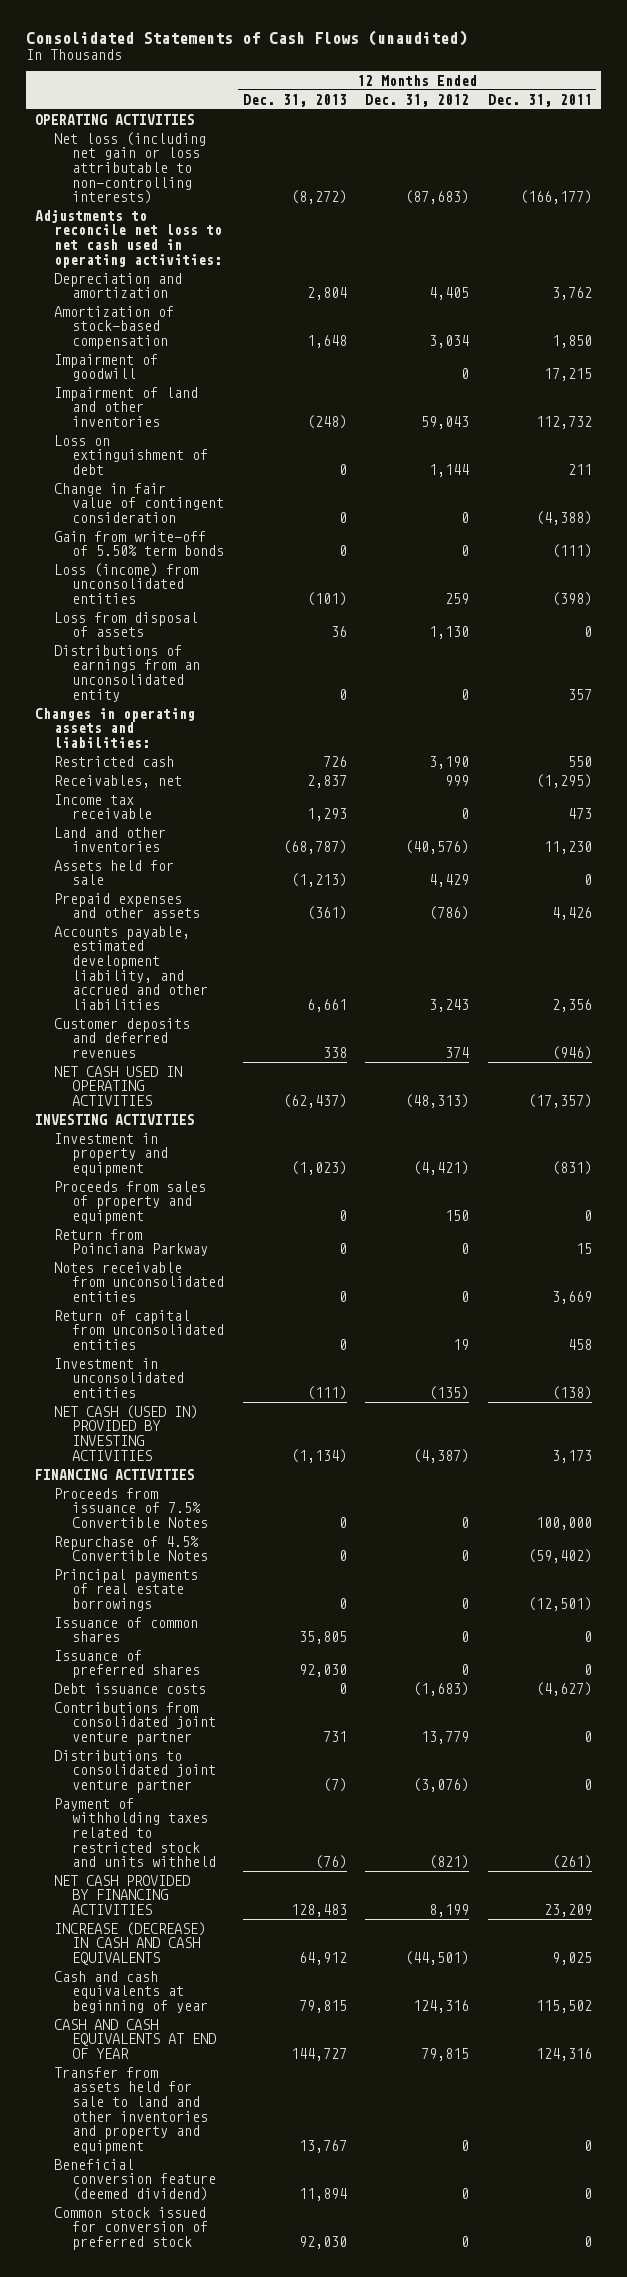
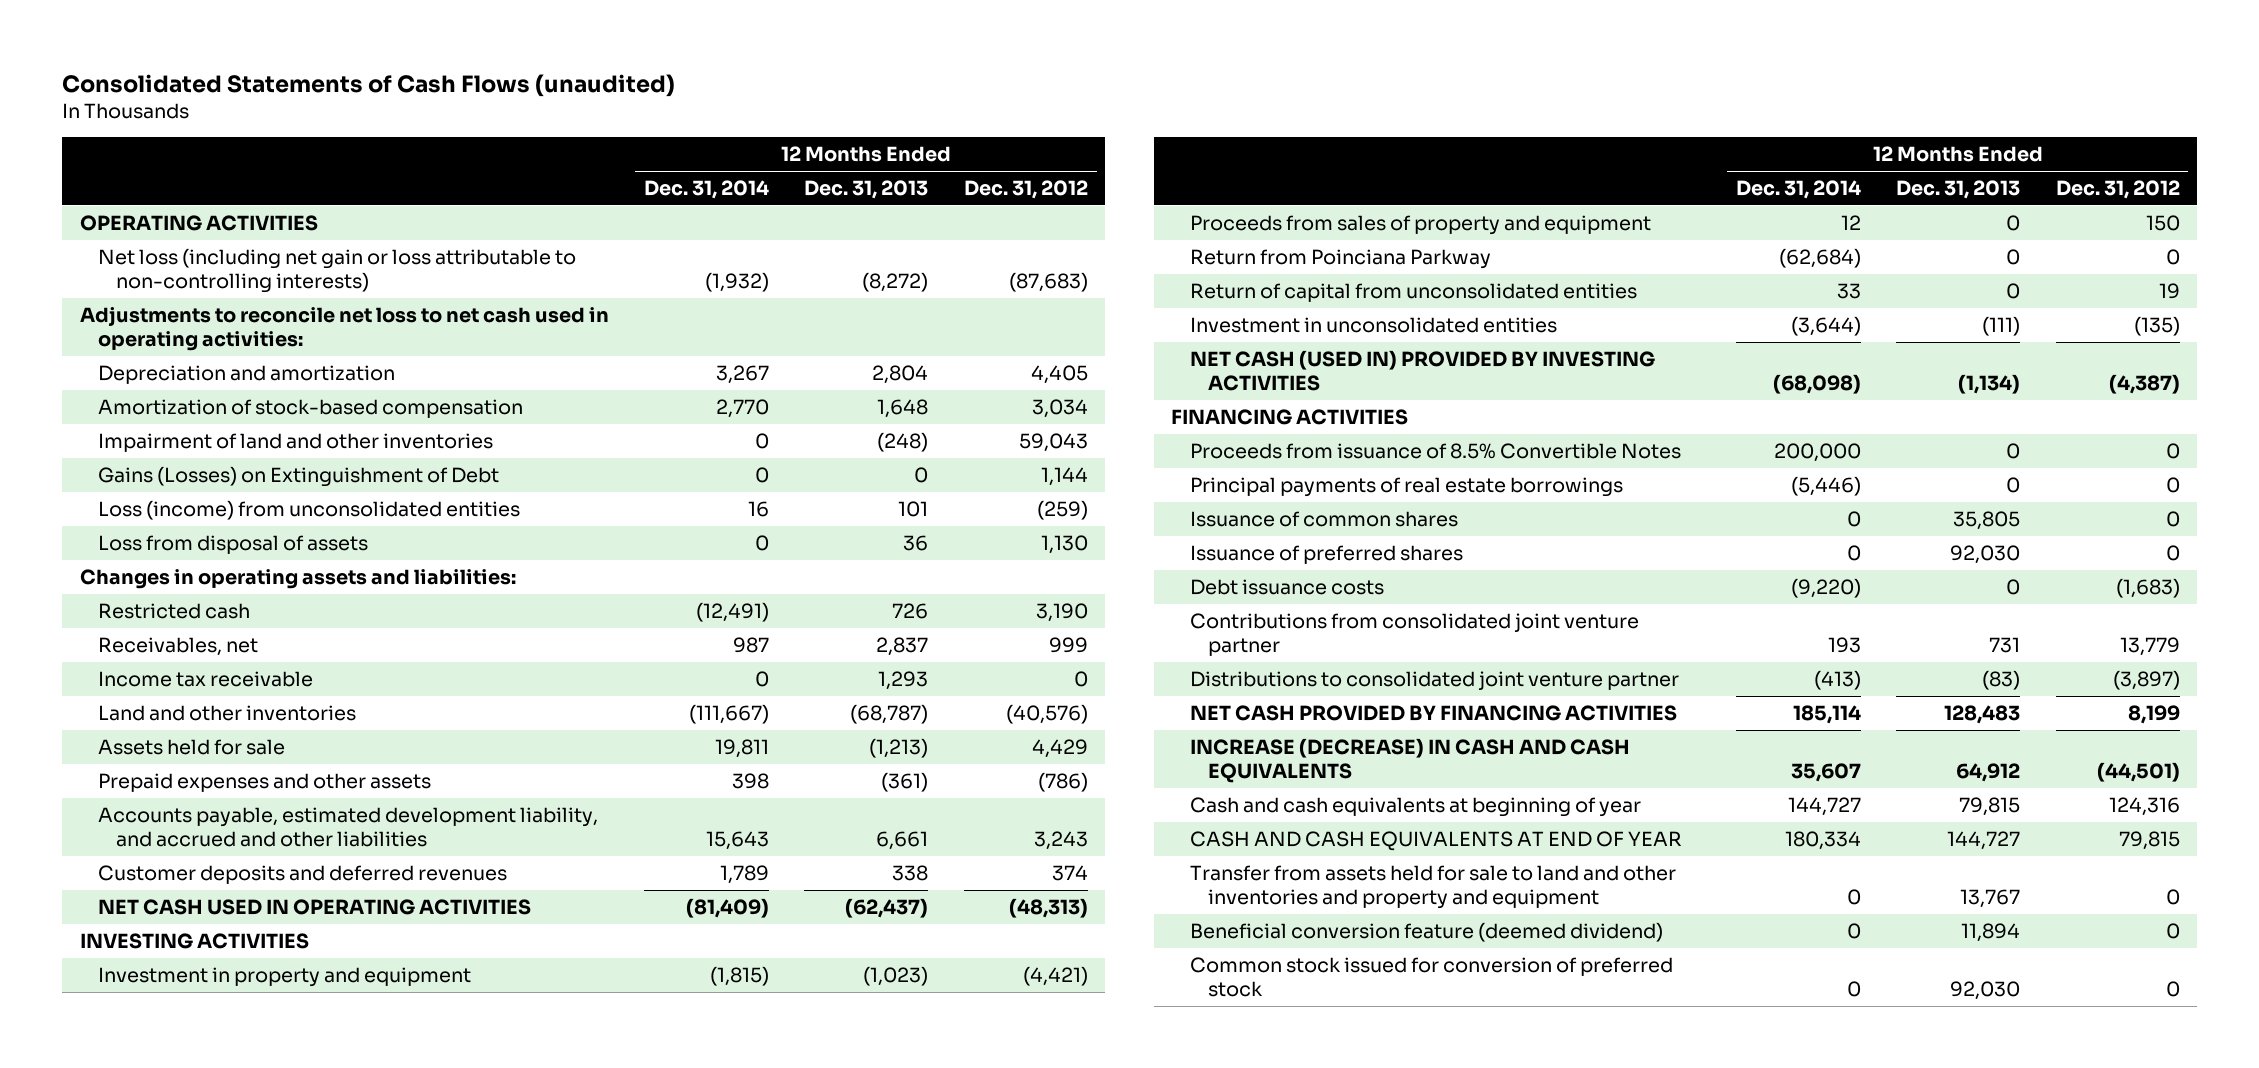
- | 12 Months Ended Dec. 31, 2013 | 12 Months Ended Dec. 31, 2012 | 12 Months Ended Dec. 31, 2011
+ | 12 Months Ended Dec. 31, 2014 | 12 Months Ended Dec. 31, 2013 | 12 Months Ended Dec. 31, 2012
- Impairment of goodwill | | 0 | 17,215
- Loss on extinguishment of debt | 0 | 1,144 | 211
- Change in fair value of contingent consideration | 0 | 0 | (4,388)
- Gain from write-off of 5.50% term bonds | 0 | 0 | (111)
- Loss (income) from unconsolidated entities | (101) | 259 | (398)
+ Gains (Losses) on Extinguishment of Debt | 0 | 0 | 1,144
+ Loss (income) from unconsolidated entities | 16 | 101 | (259)
- Distributions of earnings from an unconsolidated entity | 0 | 0 | 357
- Notes receivable from unconsolidated entities | 0 | 0 | 3,669
- Proceeds from issuance of 7.5% Convertible Notes | 0 | 0 | 100,000
- Repurchase of 4.5% Convertible Notes | 0 | 0 | (59,402)
+ Proceeds from issuance of 8.5% Convertible Notes | 200,000 | 0 | 0
- Distributions to consolidated joint venture partner | (7) | (3,076) | 0
- Payment of withholding taxes related to restricted stock and units withheld | (76) | (821) | (261)
+ Distributions to consolidated joint venture partner | (413) | (83) | (3,897)

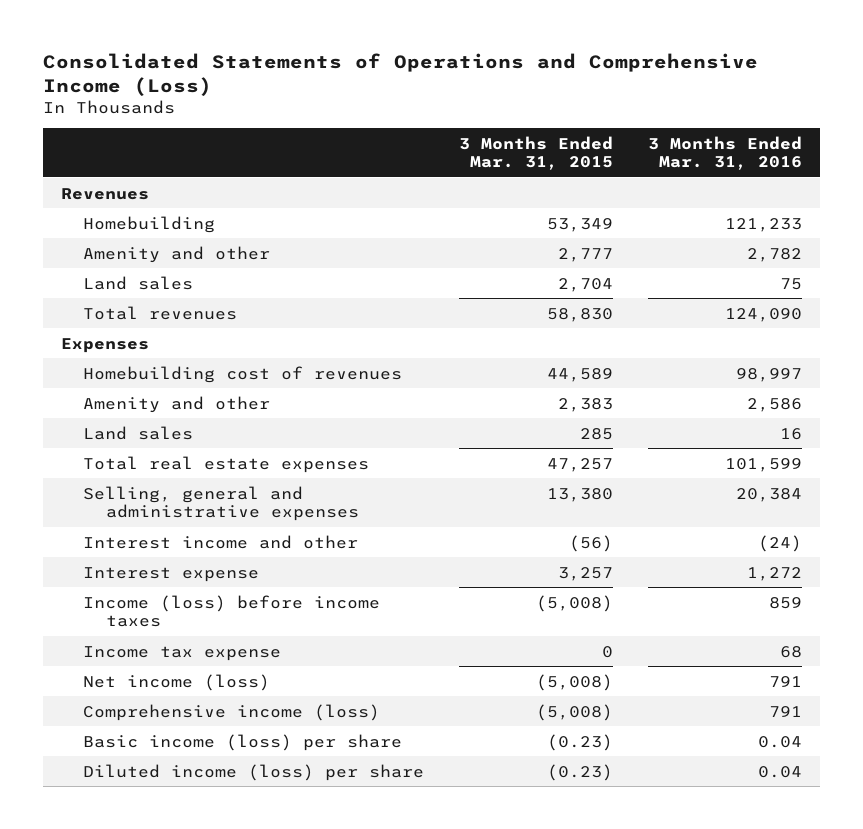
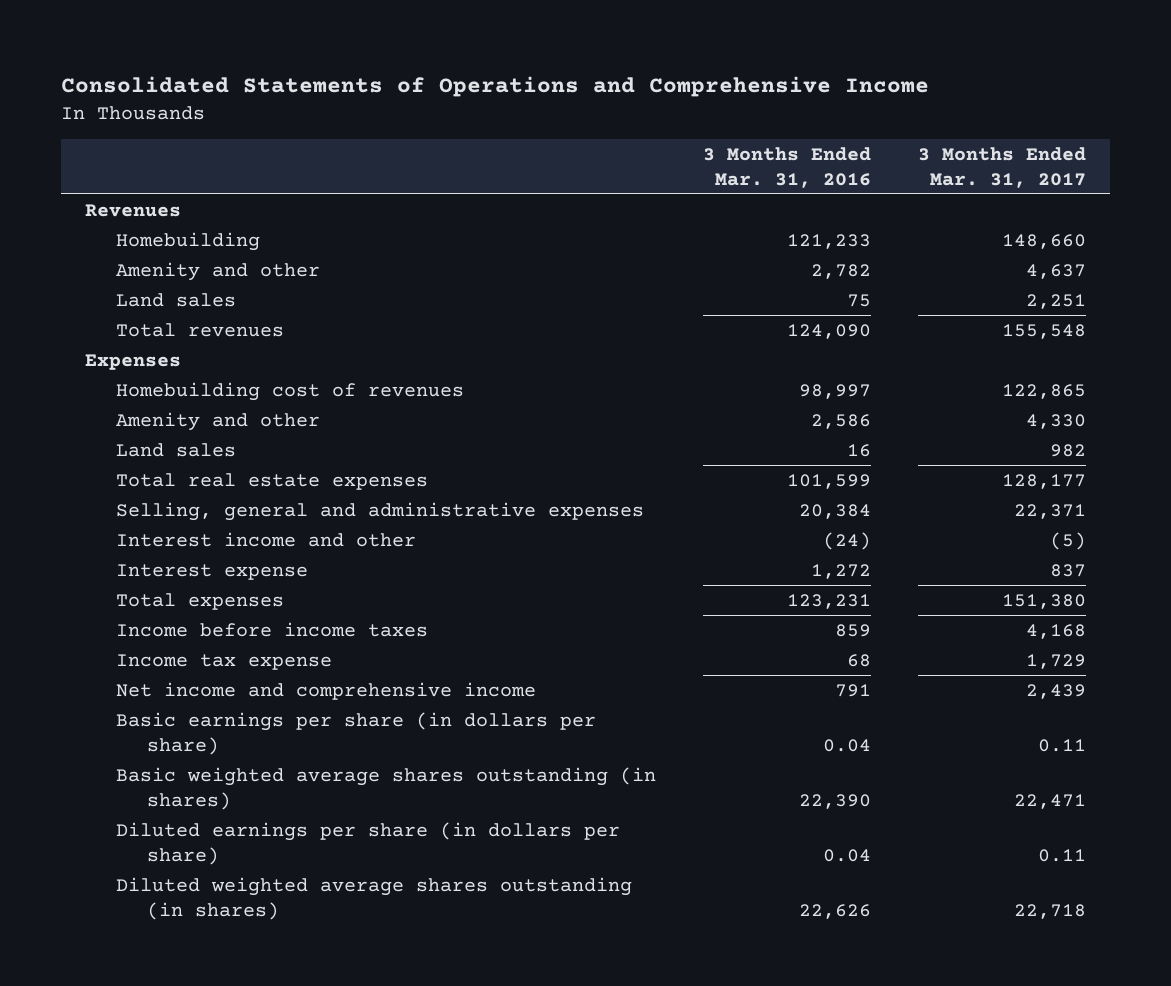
- Consolidated Statements of Operations and Comprehensive Income (Loss)
+ Consolidated Statements of Operations and Comprehensive Income
- | 3 Months Ended Mar. 31, 2015 | 3 Months Ended Mar. 31, 2016
+ | 3 Months Ended Mar. 31, 2016 | 3 Months Ended Mar. 31, 2017
- Income (loss) before income taxes | (5,008) | 859
+ Total expenses | 123,231 | 151,380
+ Income before income taxes | 859 | 4,168
- Net income (loss) | (5,008) | 791
- Comprehensive income (loss) | (5,008) | 791
- Basic income (loss) per share | (0.23) | 0.04
- Diluted income (loss) per share | (0.23) | 0.04
+ Net income and comprehensive income | 791 | 2,439
+ Basic earnings per share (in dollars per share) | 0.04 | 0.11
+ Basic weighted average shares outstanding (in shares) | 22,390 | 22,471
+ Diluted earnings per share (in dollars per share) | 0.04 | 0.11
+ Diluted weighted average shares outstanding (in shares) | 22,626 | 22,718

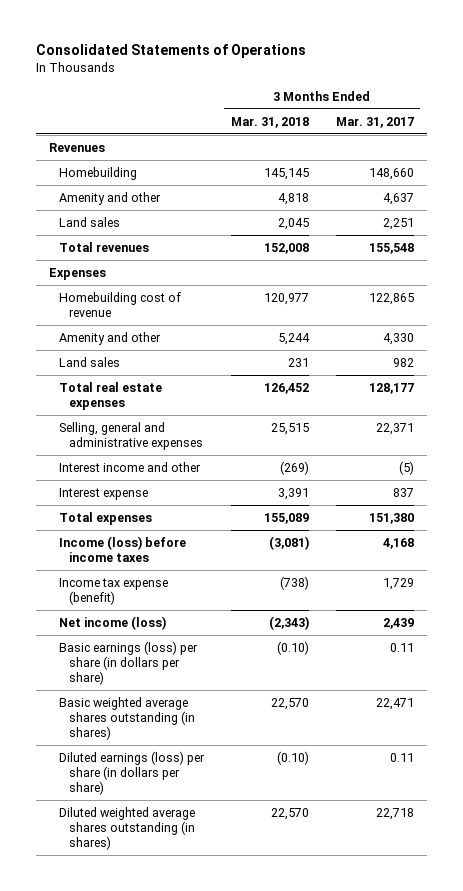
- Consolidated Statements of Operations and Comprehensive Income
+ Consolidated Statements of Operations
- | 3 Months Ended Mar. 31, 2016 | 3 Months Ended Mar. 31, 2017
+ | 3 Months Ended Mar. 31, 2018 | 3 Months Ended Mar. 31, 2017
- Homebuilding cost of revenues | 98,997 | 122,865
+ Homebuilding cost of revenue | 120,977 | 122,865
- Income before income taxes | 859 | 4,168
- Income tax expense | 68 | 1,729
- Net income and comprehensive income | 791 | 2,439
- Basic earnings per share (in dollars per share) | 0.04 | 0.11
+ Income (loss) before income taxes | (3,081) | 4,168
+ Income tax expense (benefit) | (738) | 1,729
+ Net income (loss) | (2,343) | 2,439
+ Basic earnings (loss) per share (in dollars per share) | (0.10) | 0.11
- Diluted earnings per share (in dollars per share) | 0.04 | 0.11
+ Diluted earnings (loss) per share (in dollars per share) | (0.10) | 0.11

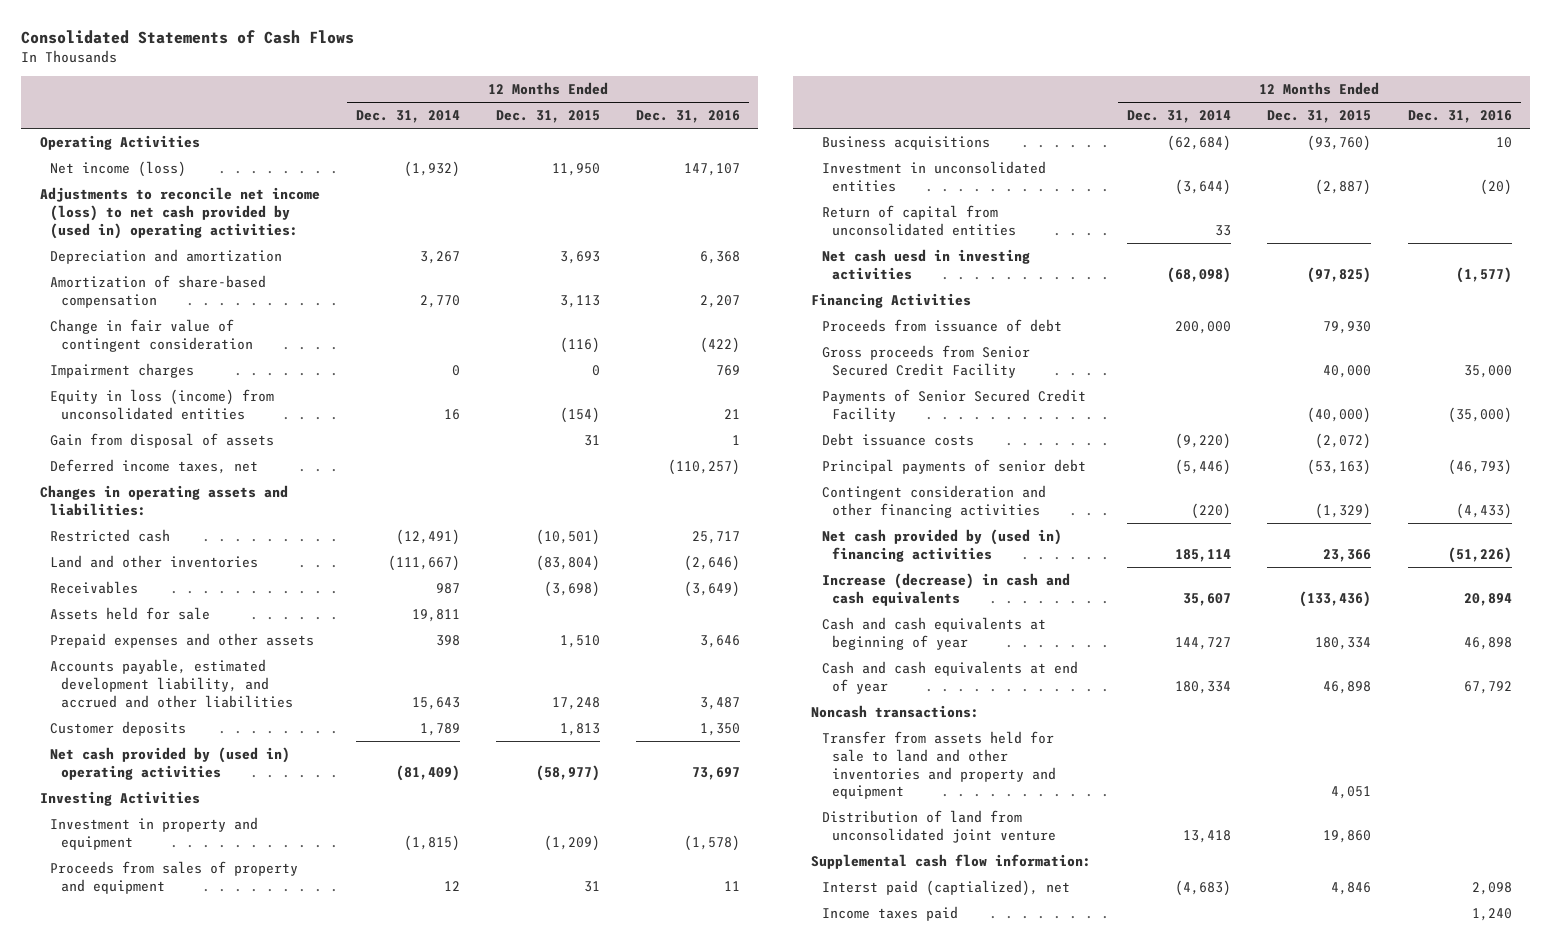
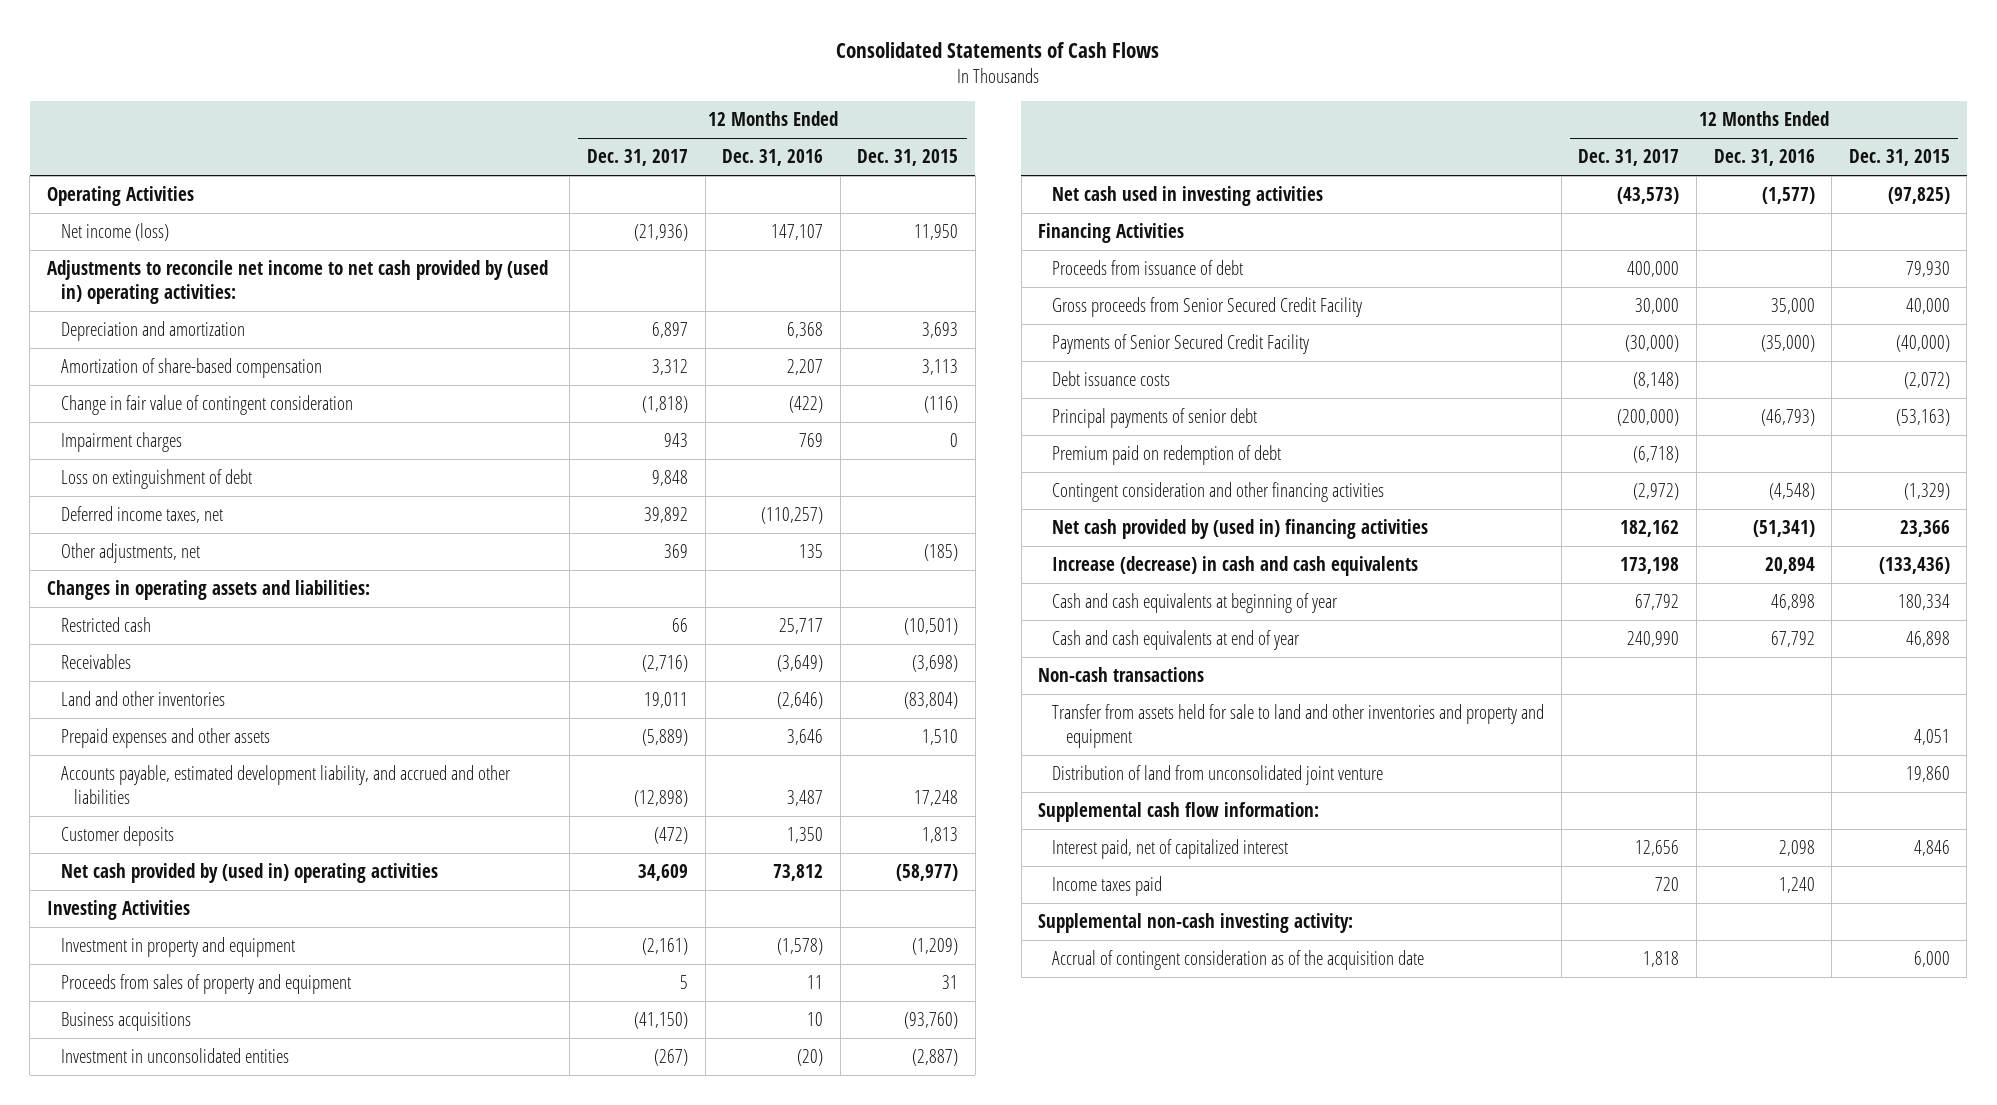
- | 12 Months Ended Dec. 31, 2014 | 12 Months Ended Dec. 31, 2015 | 12 Months Ended Dec. 31, 2016
+ | 12 Months Ended Dec. 31, 2017 | 12 Months Ended Dec. 31, 2016 | 12 Months Ended Dec. 31, 2015
- Adjustments to reconcile net income (loss) to net cash provided by (used in) operating activities:
+ Adjustments to reconcile net income to net cash provided by (used in) operating activities:
- Equity in loss (income) from unconsolidated entities | 16 | (154) | 21
- Gain from disposal of assets | | 31 | 1
+ Loss on extinguishment of debt | 9,848 | |
+ Other adjustments, net | 369 | 135 | (185)
- Assets held for sale | 19,811 | |
moved down: Land and other inventories | 19,011 | (2,646) | (83,804)
- Net cash provided by (used in) operating activities | (81,409) | (58,977) | 73,697
+ Net cash provided by (used in) operating activities | 34,609 | 73,812 | (58,977)
- Return of capital from unconsolidated entities | 33 | |
- Net cash uesd in investing activities | (68,098) | (97,825) | (1,577)
+ Net cash used in investing activities | (43,573) | (1,577) | (97,825)
- Contingent consideration and other financing activities | (220) | (1,329) | (4,433)
- Net cash provided by (used in) financing activities | 185,114 | 23,366 | (51,226)
+ Premium paid on redemption of debt | (6,718) | |
+ Contingent consideration and other financing activities | (2,972) | (4,548) | (1,329)
+ Net cash provided by (used in) financing activities | 182,162 | (51,341) | 23,366
- Noncash transactions:
+ Non-cash transactions
- Interst paid (captialized), net | (4,683) | 4,846 | 2,098
+ Interest paid, net of capitalized interest | 12,656 | 2,098 | 4,846
+ Supplemental non-cash investing activity:
+ Accrual of contingent consideration as of the acquisition date | 1,818 | | 6,000

